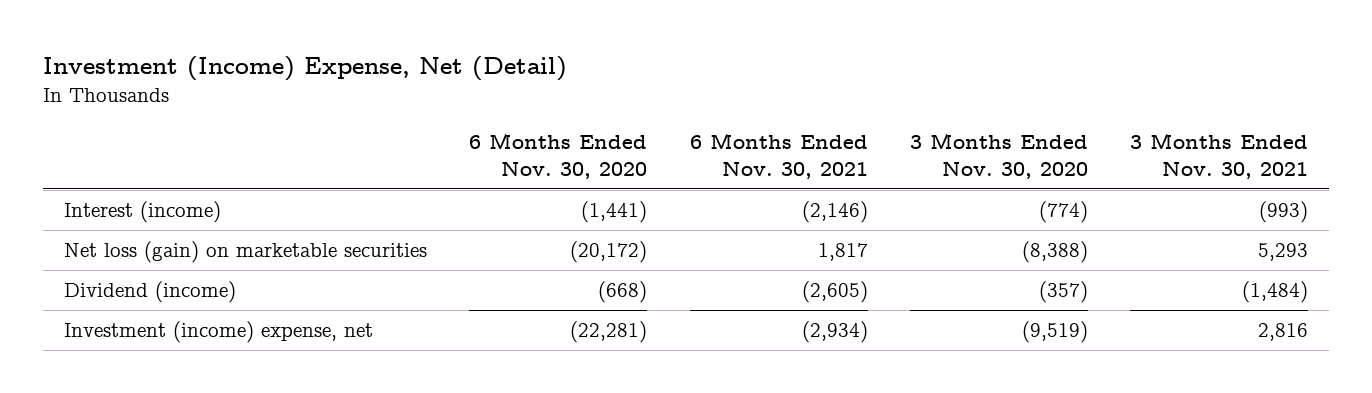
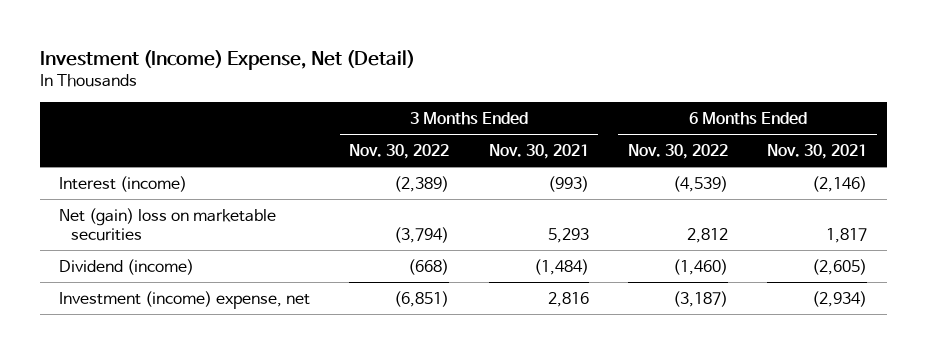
- | 6 Months Ended Nov. 30, 2020 | 6 Months Ended Nov. 30, 2021 | 3 Months Ended Nov. 30, 2020 | 3 Months Ended Nov. 30, 2021
+ | 3 Months Ended Nov. 30, 2022 | 3 Months Ended Nov. 30, 2021 | 6 Months Ended Nov. 30, 2022 | 6 Months Ended Nov. 30, 2021
- Net loss (gain) on marketable securities | (20,172) | 1,817 | (8,388) | 5,293
+ Net (gain) loss on marketable securities | (3,794) | 5,293 | 2,812 | 1,817

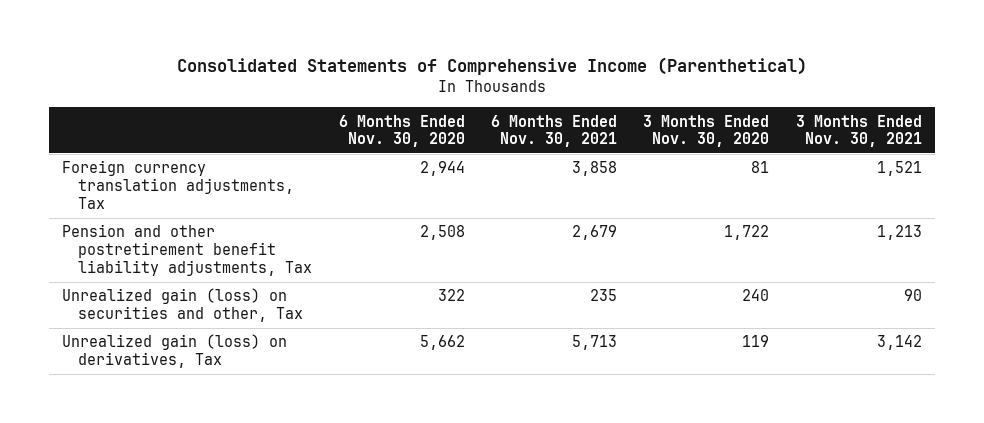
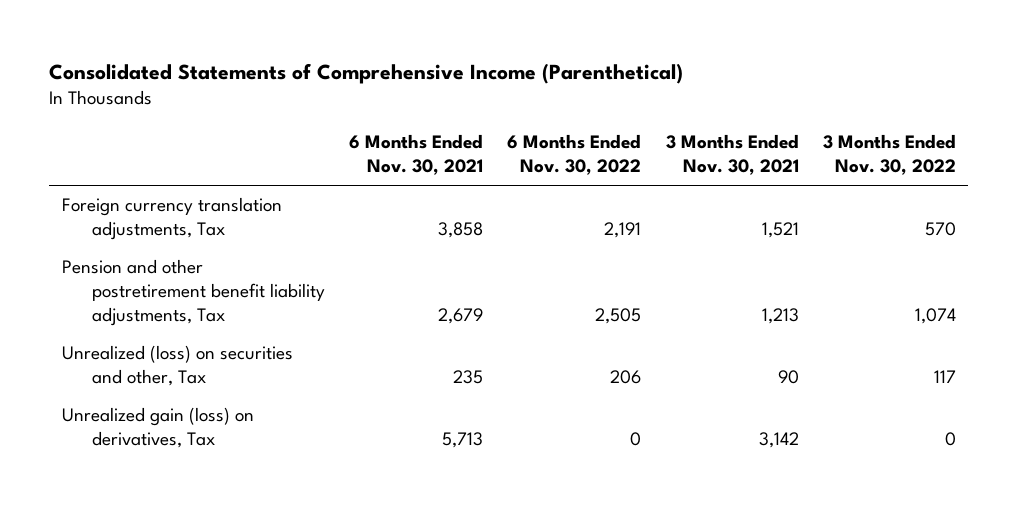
- | 6 Months Ended Nov. 30, 2020 | 6 Months Ended Nov. 30, 2021 | 3 Months Ended Nov. 30, 2020 | 3 Months Ended Nov. 30, 2021
+ | 6 Months Ended Nov. 30, 2021 | 6 Months Ended Nov. 30, 2022 | 3 Months Ended Nov. 30, 2021 | 3 Months Ended Nov. 30, 2022
- Unrealized gain (loss) on securities and other, Tax | 322 | 235 | 240 | 90
+ Unrealized (loss) on securities and other, Tax | 235 | 206 | 90 | 117

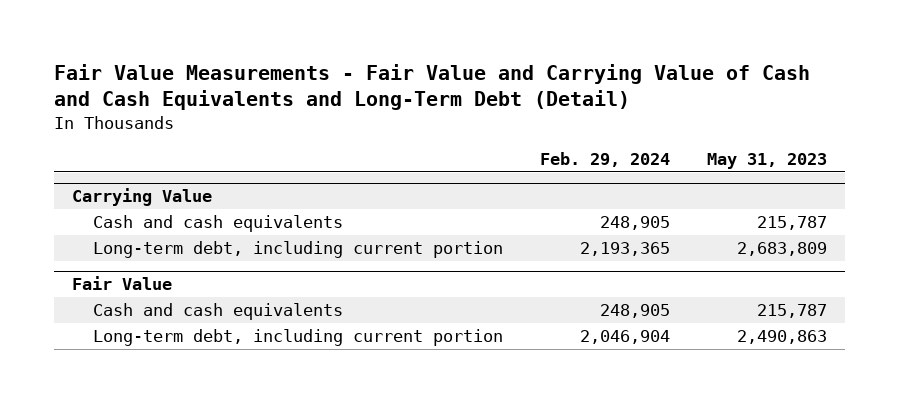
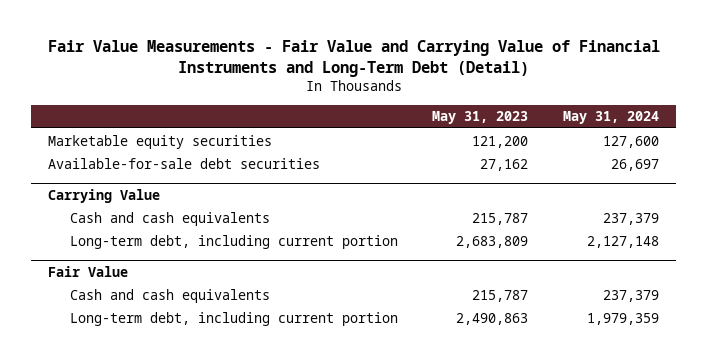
- Fair Value Measurements - Fair Value and Carrying Value of Cash and Cash Equivalents and Long-Term Debt (Detail)
+ Fair Value Measurements - Fair Value and Carrying Value of Financial Instruments and Long-Term Debt (Detail)
- | Feb. 29, 2024 | May 31, 2023
+ | May 31, 2023 | May 31, 2024
+ Marketable equity securities | 121,200 | 127,600
+ Available-for-sale debt securities | 27,162 | 26,697

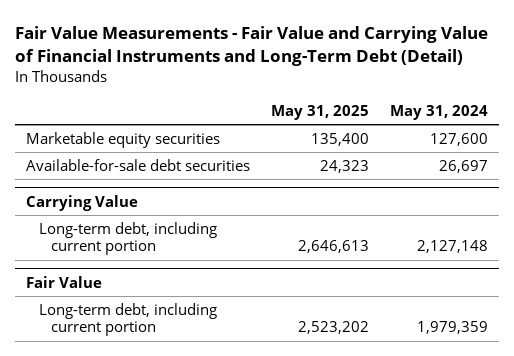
- | May 31, 2023 | May 31, 2024
+ | May 31, 2025 | May 31, 2024
@ Carrying Value
- Cash and cash equivalents | 215,787 | 237,379
@ Fair Value
- Cash and cash equivalents | 215,787 | 237,379

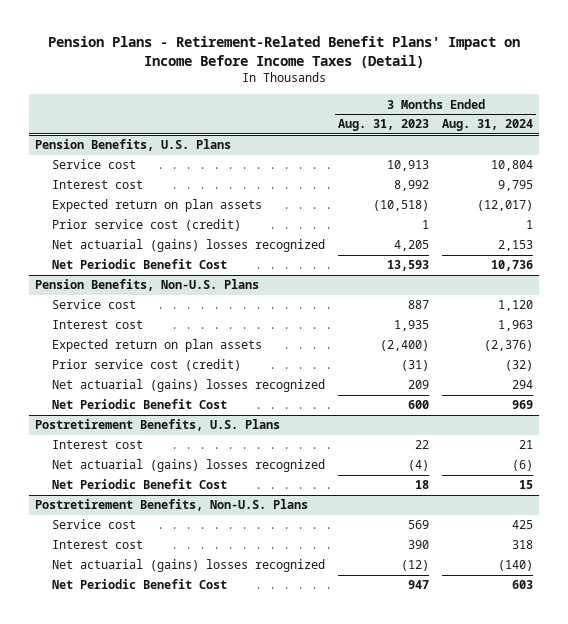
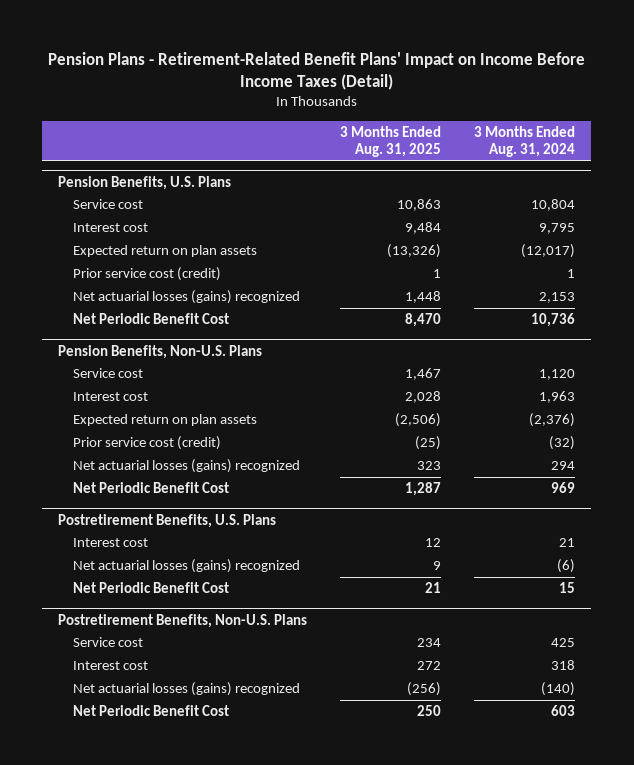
- | 3 Months Ended Aug. 31, 2023 | 3 Months Ended Aug. 31, 2024
+ | 3 Months Ended Aug. 31, 2025 | 3 Months Ended Aug. 31, 2024
@ Pension Benefits, U.S. Plans
- Net actuarial (gains) losses recognized | 4,205 | 2,153
+ Net actuarial losses (gains) recognized | 1,448 | 2,153
@ Pension Benefits, Non-U.S. Plans
- Net actuarial (gains) losses recognized | 209 | 294
+ Net actuarial losses (gains) recognized | 323 | 294
@ Postretirement Benefits, U.S. Plans
- Net actuarial (gains) losses recognized | (4) | (6)
+ Net actuarial losses (gains) recognized | 9 | (6)
@ Postretirement Benefits, Non-U.S. Plans
- Net actuarial (gains) losses recognized | (12) | (140)
+ Net actuarial losses (gains) recognized | (256) | (140)

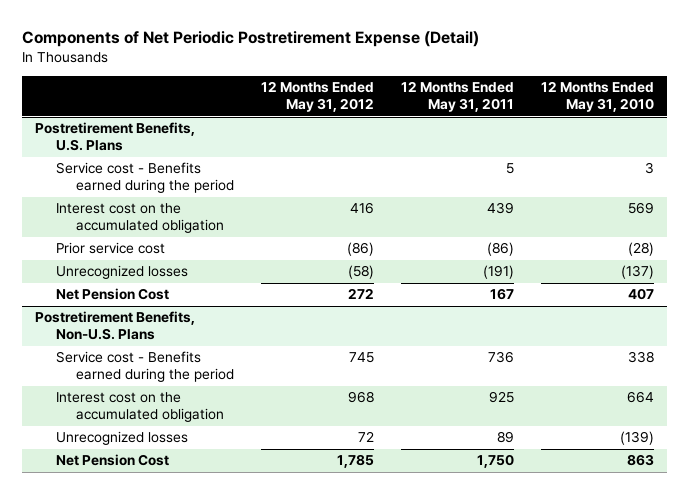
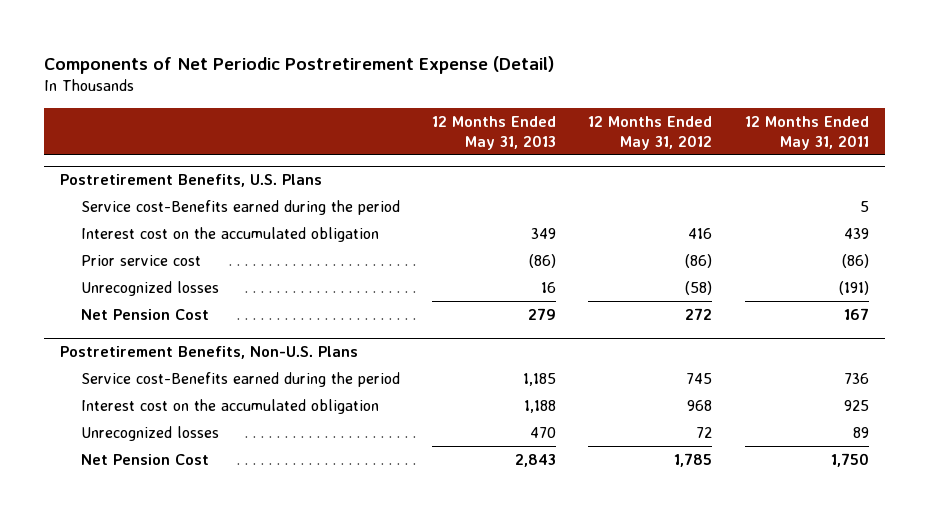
- | 12 Months Ended May 31, 2012 | 12 Months Ended May 31, 2011 | 12 Months Ended May 31, 2010
+ | 12 Months Ended May 31, 2013 | 12 Months Ended May 31, 2012 | 12 Months Ended May 31, 2011
@ Postretirement Benefits, U.S. Plans
- Service cost - Benefits earned during the period | | 5 | 3
+ Service cost-Benefits earned during the period | | | 5
@ Postretirement Benefits, Non-U.S. Plans
- Service cost - Benefits earned during the period | 745 | 736 | 338
+ Service cost-Benefits earned during the period | 1,185 | 745 | 736

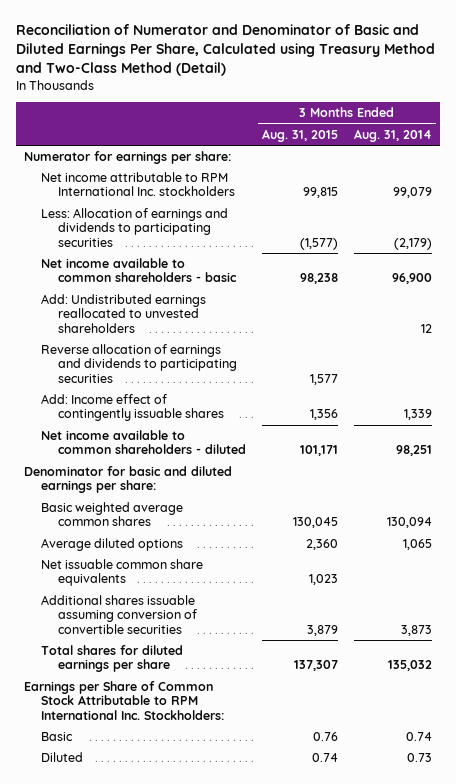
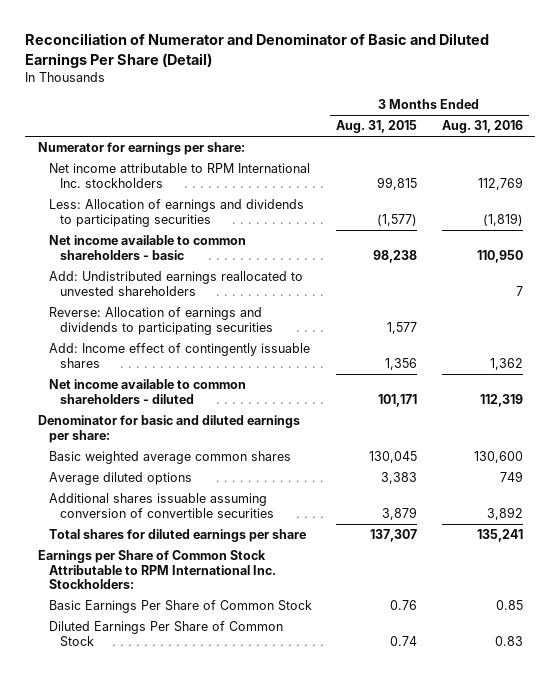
- Reconciliation of Numerator and Denominator of Basic and Diluted Earnings Per Share, Calculated using Treasury Method and Two-Class Method (Detail)
+ Reconciliation of Numerator and Denominator of Basic and Diluted Earnings Per Share (Detail)
- | 3 Months Ended Aug. 31, 2015 | 3 Months Ended Aug. 31, 2014
+ | 3 Months Ended Aug. 31, 2015 | 3 Months Ended Aug. 31, 2016
- Reverse allocation of earnings and dividends to participating securities | 1,577 |
+ Reverse: Allocation of earnings and dividends to participating securities | 1,577 |
- Average diluted options | 2,360 | 1,065
- Net issuable common share equivalents | 1,023 |
+ Average diluted options | 3,383 | 749
- Basic | 0.76 | 0.74
- Diluted | 0.74 | 0.73
+ Basic Earnings Per Share of Common Stock | 0.76 | 0.85
+ Diluted Earnings Per Share of Common Stock | 0.74 | 0.83

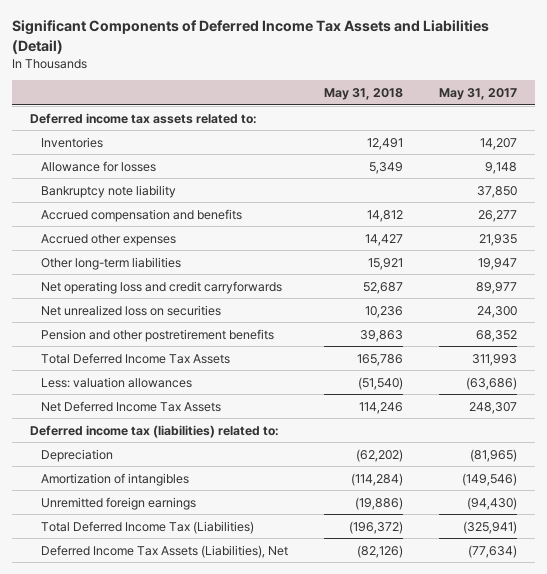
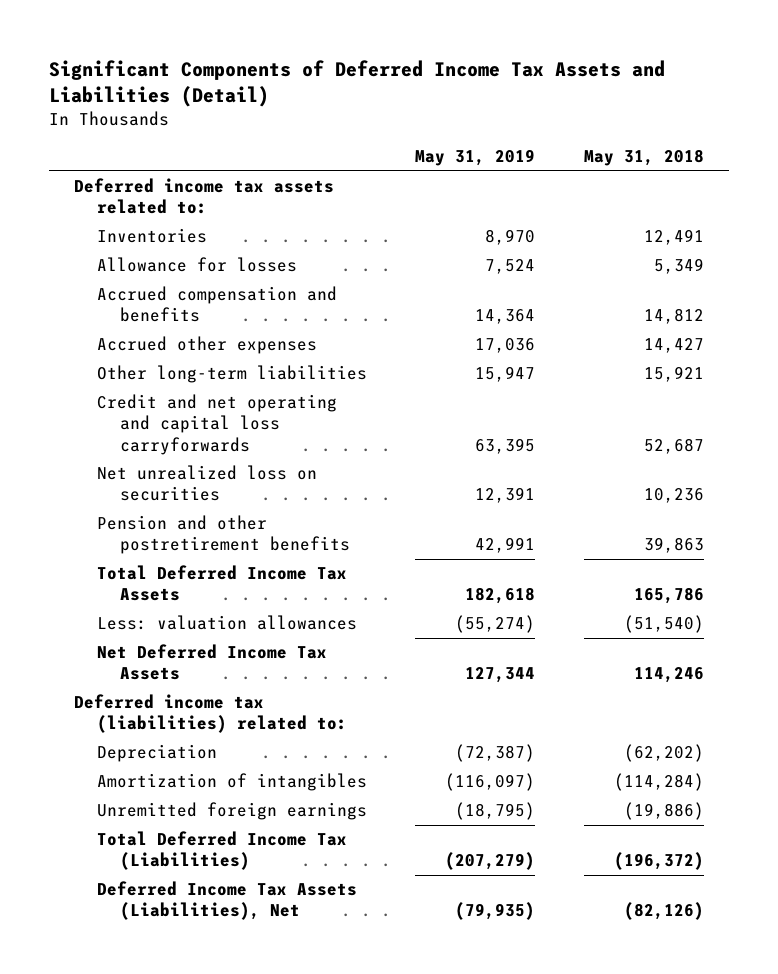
- | May 31, 2018 | May 31, 2017
+ | May 31, 2019 | May 31, 2018
- Bankruptcy note liability | | 37,850
- Net operating loss and credit carryforwards | 52,687 | 89,977
+ Credit and net operating and capital loss carryforwards | 63,395 | 52,687

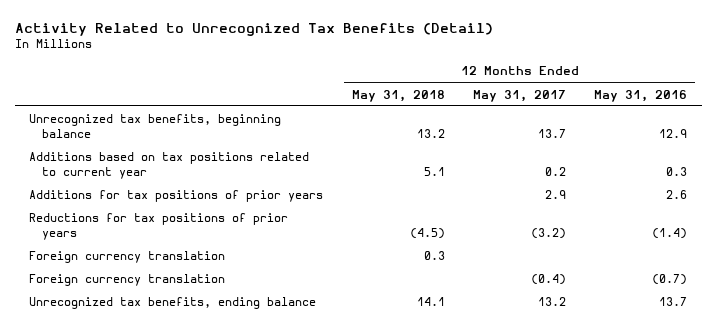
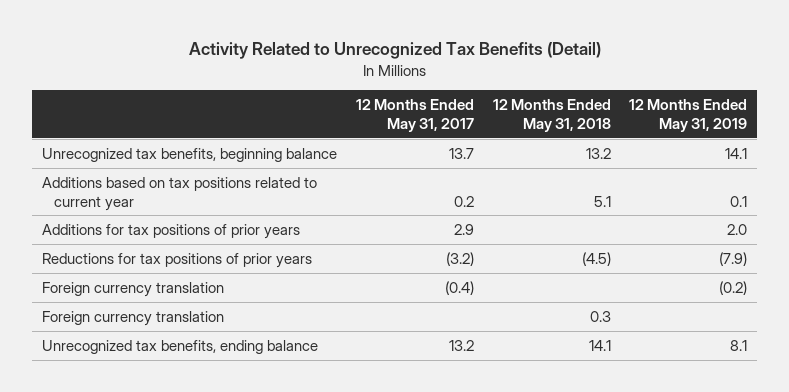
- | 12 Months Ended May 31, 2018 | 12 Months Ended May 31, 2017 | 12 Months Ended May 31, 2016
+ | 12 Months Ended May 31, 2017 | 12 Months Ended May 31, 2018 | 12 Months Ended May 31, 2019
moved down: Foreign currency translation | | 0.3 |

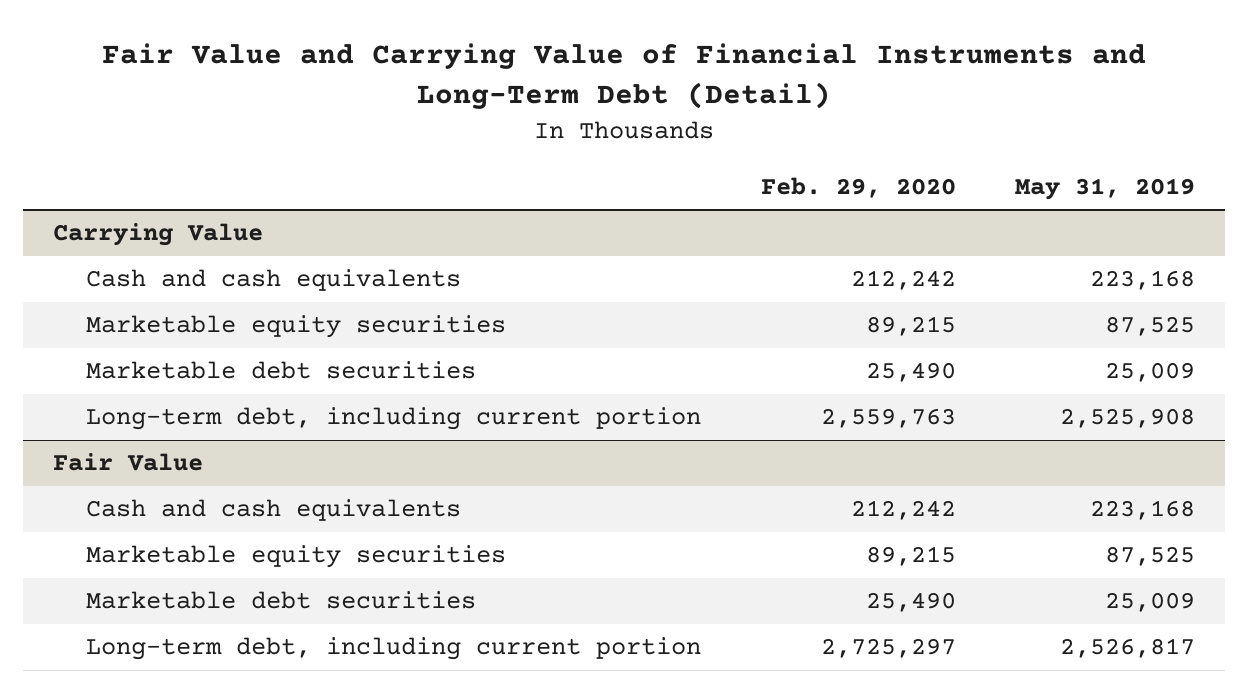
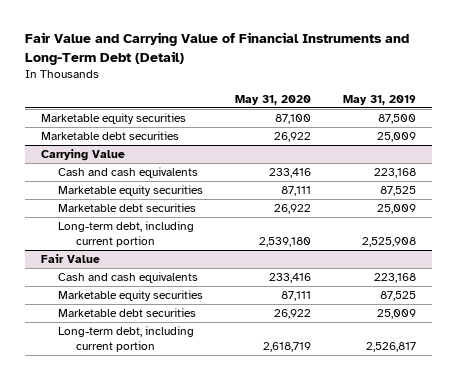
- | Feb. 29, 2020 | May 31, 2019
+ | May 31, 2020 | May 31, 2019
+ Marketable equity securities | 87,100 | 87,500
+ Marketable debt securities | 26,922 | 25,009

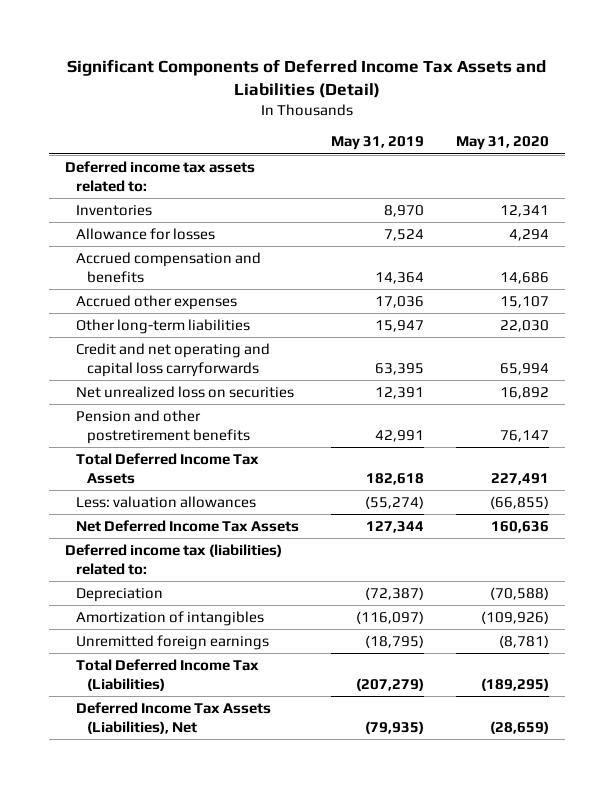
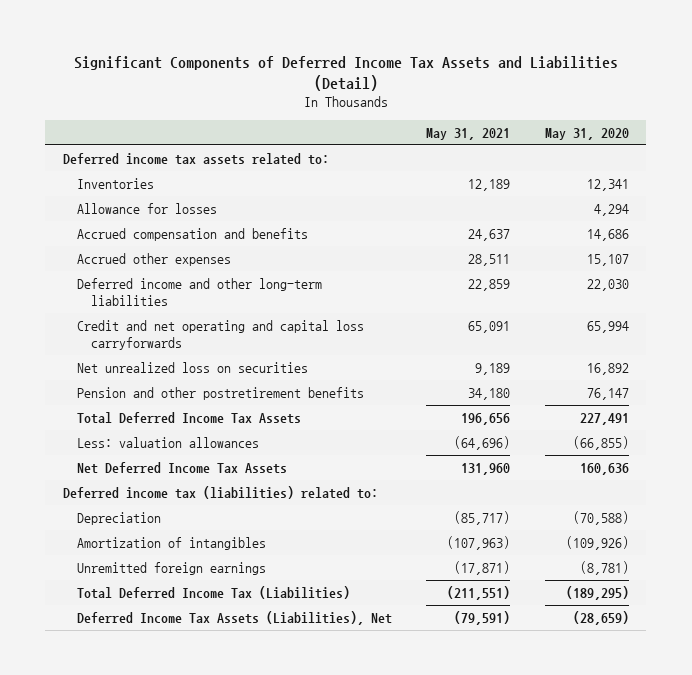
- | May 31, 2019 | May 31, 2020
+ | May 31, 2021 | May 31, 2020
- Other long-term liabilities | 15,947 | 22,030
+ Deferred income and other long-term liabilities | 22,859 | 22,030

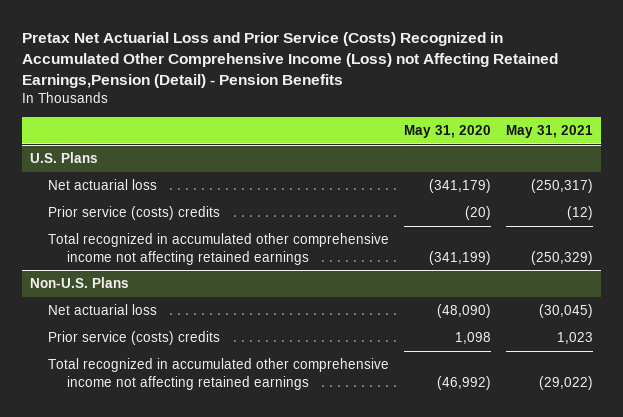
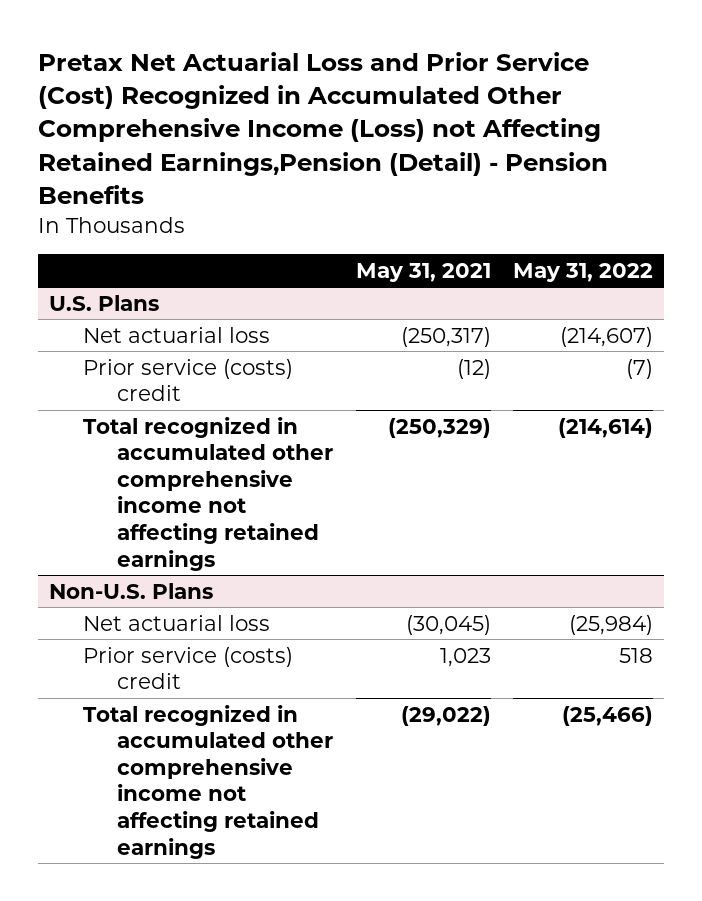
- Pretax Net Actuarial Loss and Prior Service (Costs) Recognized in Accumulated Other Comprehensive Income (Loss) not Affecting Retained Earnings,Pension (Detail) - Pension Benefits
+ Pretax Net Actuarial Loss and Prior Service (Cost) Recognized in Accumulated Other Comprehensive Income (Loss) not Affecting Retained Earnings,Pension (Detail) - Pension Benefits
- | May 31, 2020 | May 31, 2021
+ | May 31, 2021 | May 31, 2022
@ U.S. Plans
- Prior service (costs) credits | (20) | (12)
+ Prior service (costs) credit | (12) | (7)
@ Non-U.S. Plans
- Prior service (costs) credits | 1,098 | 1,023
+ Prior service (costs) credit | 1,023 | 518

